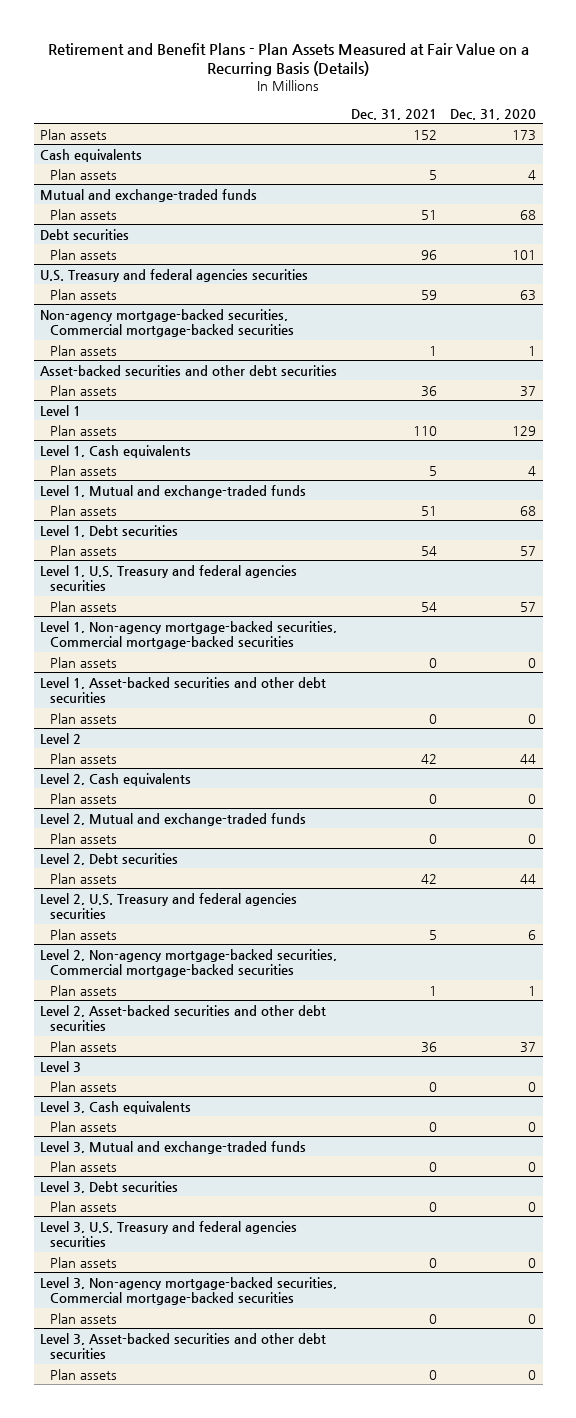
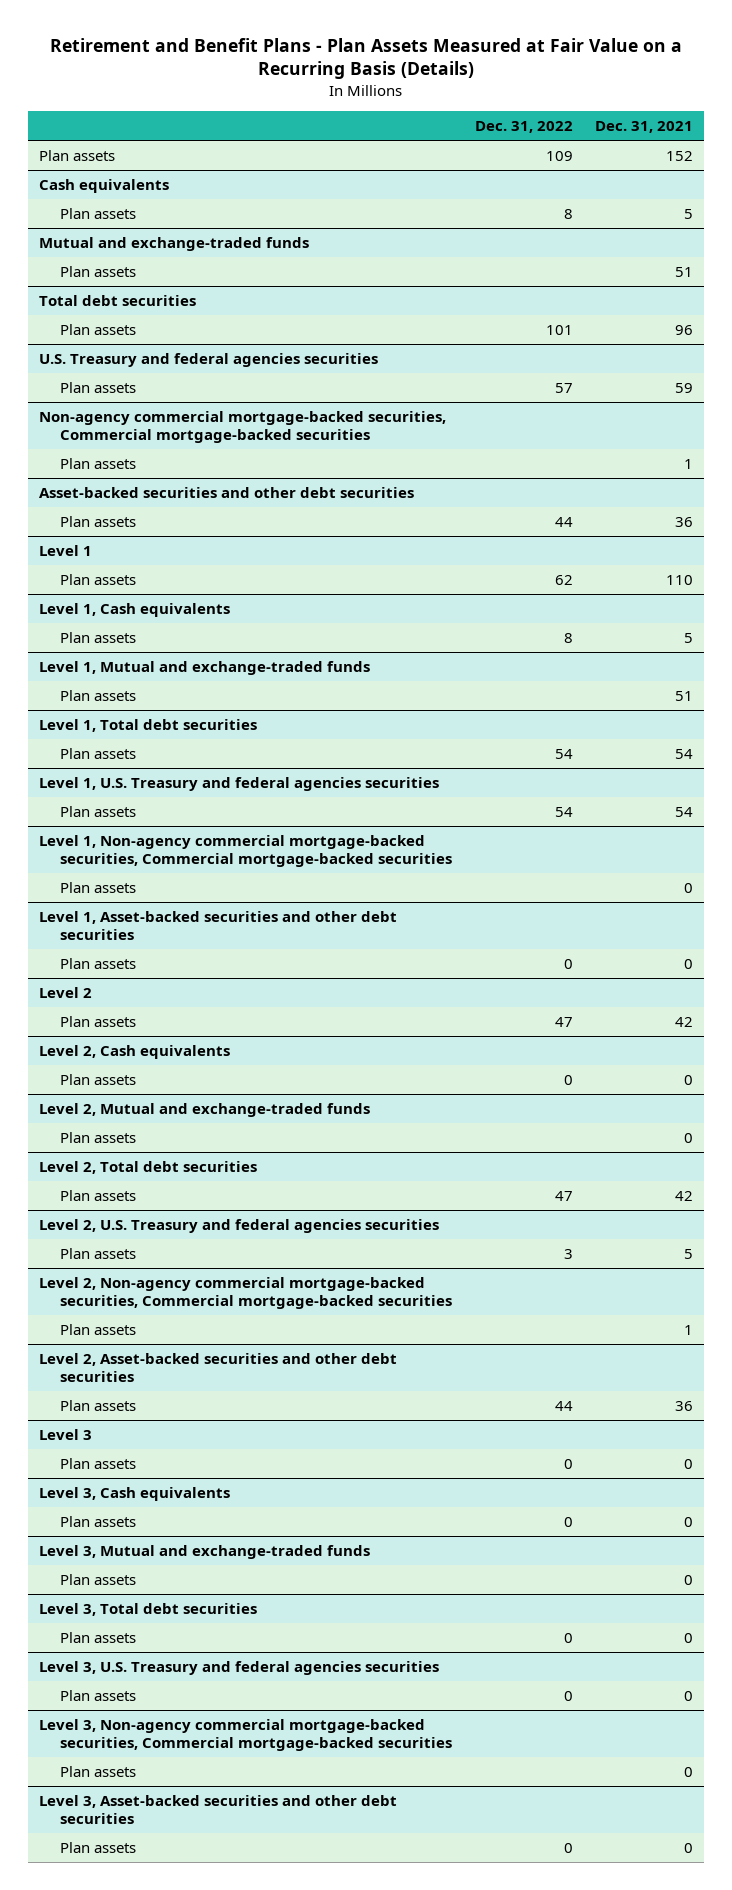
- | Dec. 31, 2021 | Dec. 31, 2020
+ | Dec. 31, 2022 | Dec. 31, 2021
- Debt securities
+ Total debt securities
- Non-agency mortgage-backed securities, Commercial mortgage-backed securities
+ Non-agency commercial mortgage-backed securities, Commercial mortgage-backed securities
- Level 1, Debt securities
+ Level 1, Total debt securities
- Level 1, Non-agency mortgage-backed securities, Commercial mortgage-backed securities
+ Level 1, Non-agency commercial mortgage-backed securities, Commercial mortgage-backed securities
- Level 2, Debt securities
+ Level 2, Total debt securities
- Level 2, Non-agency mortgage-backed securities, Commercial mortgage-backed securities
+ Level 2, Non-agency commercial mortgage-backed securities, Commercial mortgage-backed securities
- Level 3, Debt securities
+ Level 3, Total debt securities
- Level 3, Non-agency mortgage-backed securities, Commercial mortgage-backed securities
+ Level 3, Non-agency commercial mortgage-backed securities, Commercial mortgage-backed securities

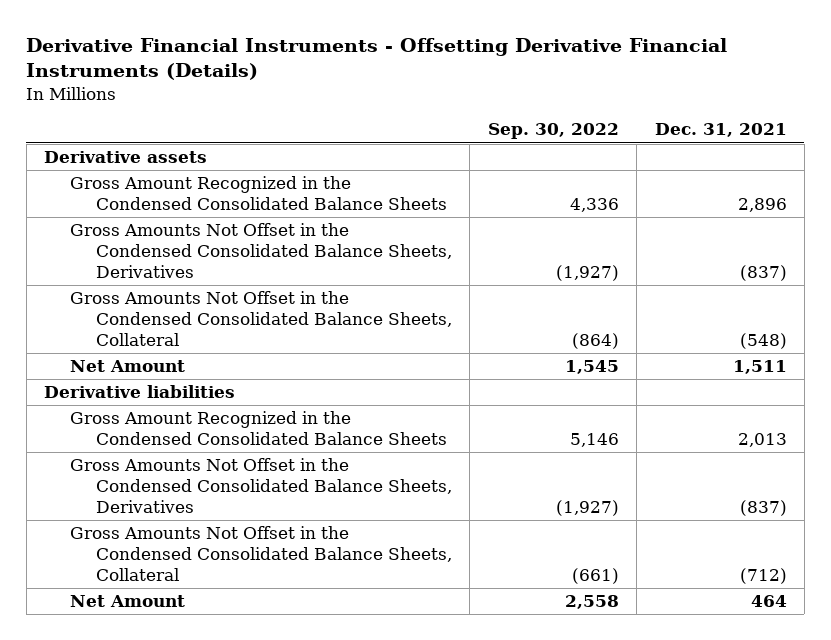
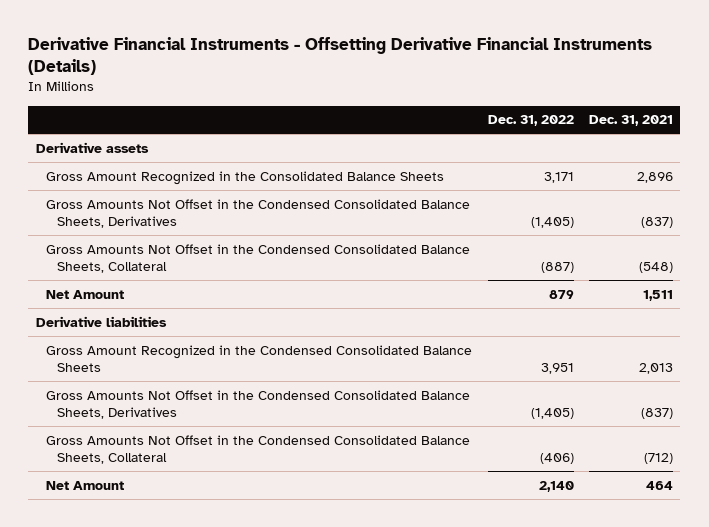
- | Sep. 30, 2022 | Dec. 31, 2021
+ | Dec. 31, 2022 | Dec. 31, 2021
- Gross Amount Recognized in the Condensed Consolidated Balance Sheets | 4,336 | 2,896
+ Gross Amount Recognized in the Consolidated Balance Sheets | 3,171 | 2,896

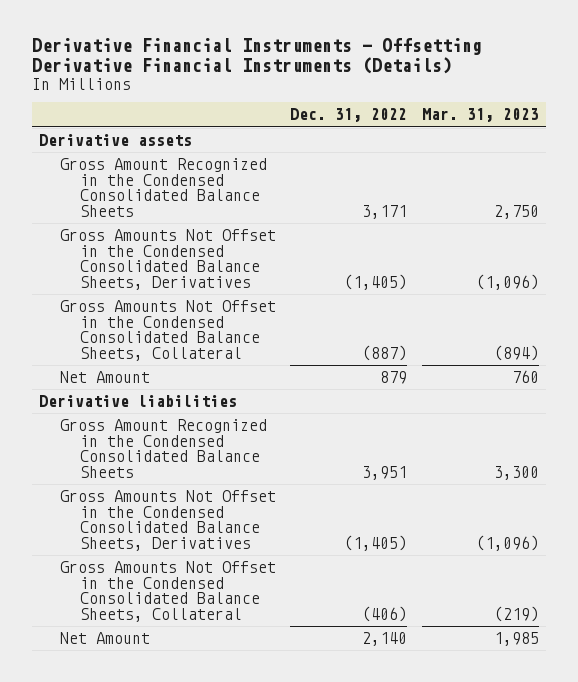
- | Dec. 31, 2022 | Dec. 31, 2021
+ | Dec. 31, 2022 | Mar. 31, 2023
- Gross Amount Recognized in the Consolidated Balance Sheets | 3,171 | 2,896
+ Gross Amount Recognized in the Condensed Consolidated Balance Sheets | 3,171 | 2,750

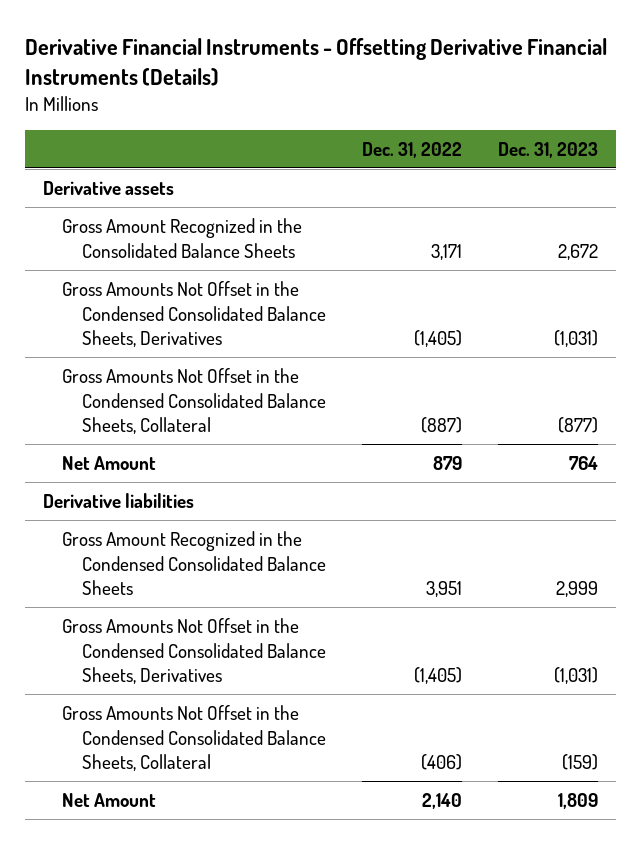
- | Dec. 31, 2022 | Mar. 31, 2023
+ | Dec. 31, 2022 | Dec. 31, 2023
- Gross Amount Recognized in the Condensed Consolidated Balance Sheets | 3,171 | 2,750
+ Gross Amount Recognized in the Consolidated Balance Sheets | 3,171 | 2,672

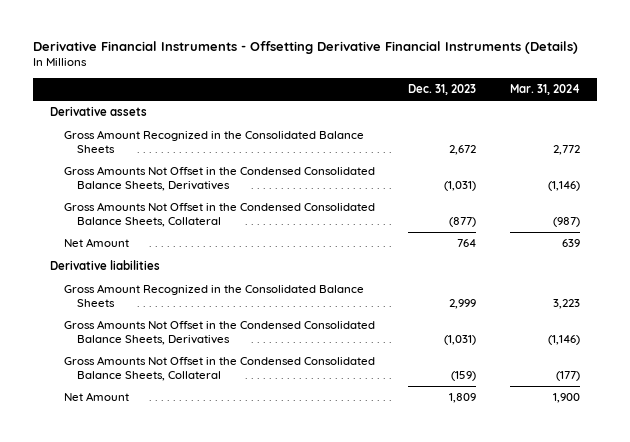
- | Dec. 31, 2022 | Dec. 31, 2023
+ | Dec. 31, 2023 | Mar. 31, 2024
- Gross Amount Recognized in the Condensed Consolidated Balance Sheets | 3,951 | 2,999
+ Gross Amount Recognized in the Consolidated Balance Sheets | 2,999 | 3,223

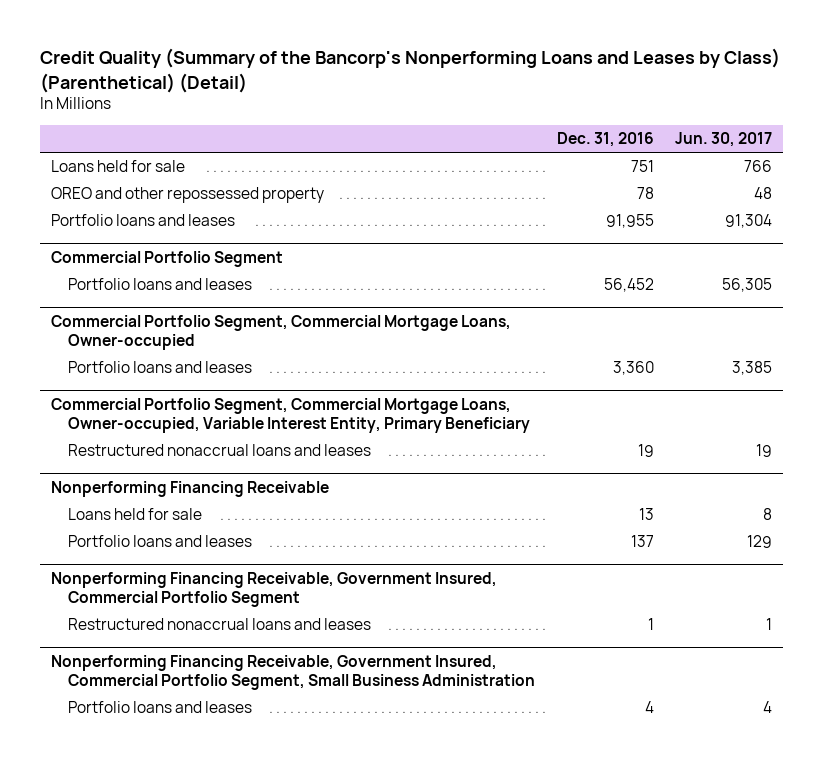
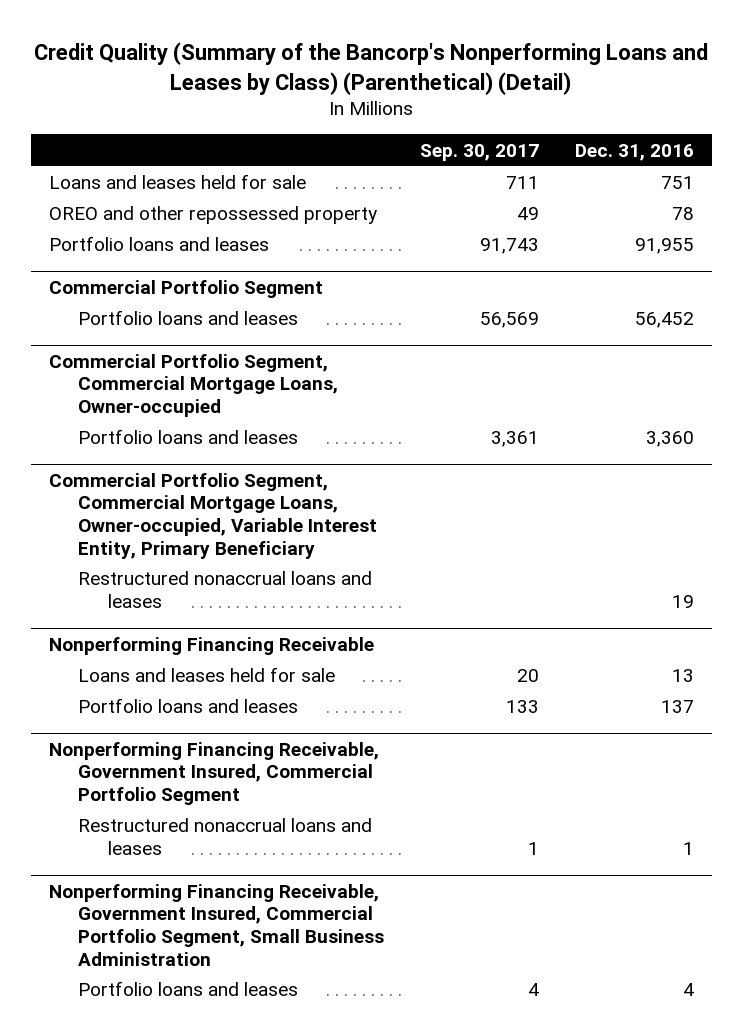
- | Dec. 31, 2016 | Jun. 30, 2017
+ | Sep. 30, 2017 | Dec. 31, 2016
- Loans held for sale | 751 | 766
+ Loans and leases held for sale | 711 | 751
@ Nonperforming Financing Receivable
- Loans held for sale | 13 | 8
+ Loans and leases held for sale | 20 | 13

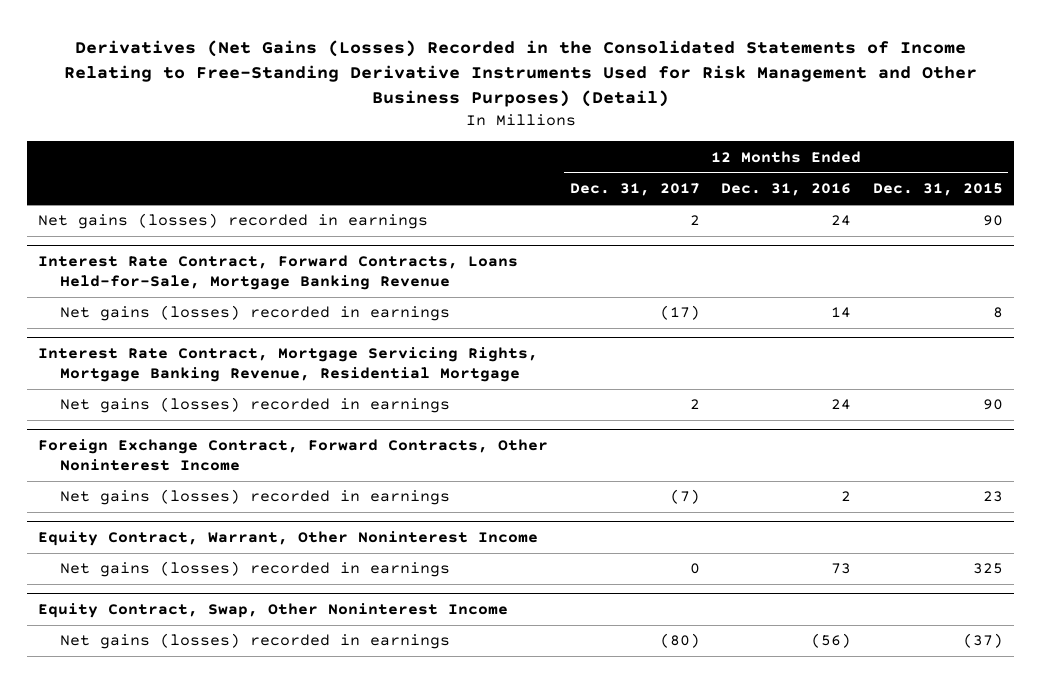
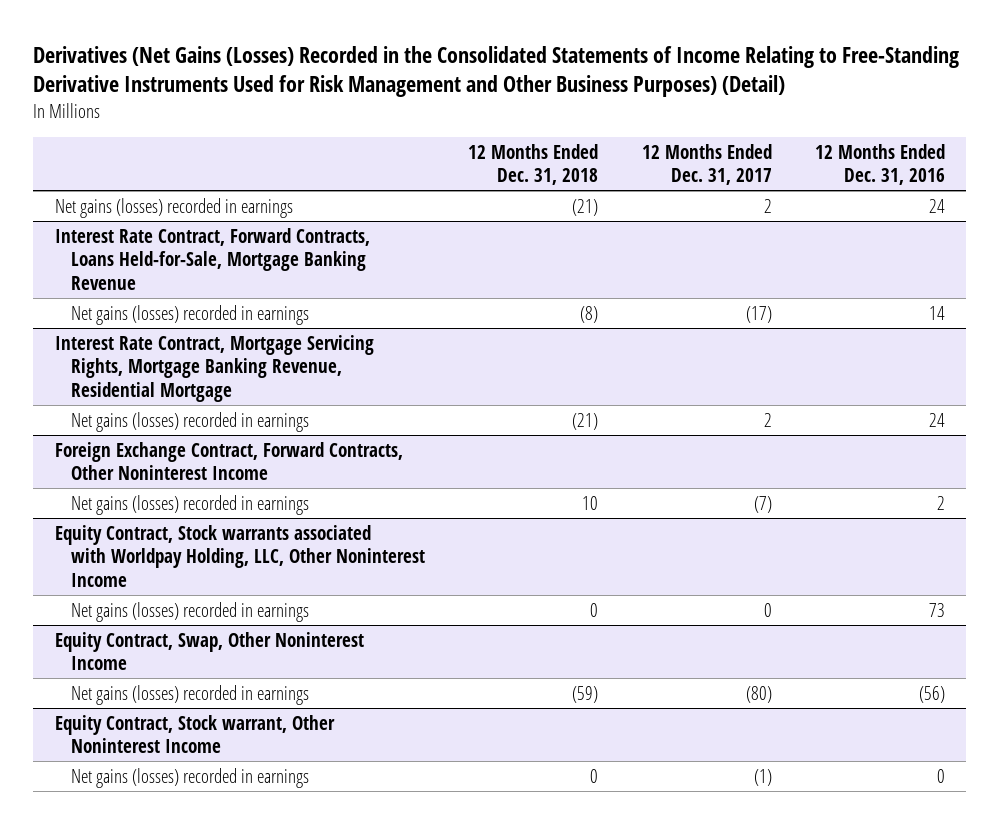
- | 12 Months Ended Dec. 31, 2017 | 12 Months Ended Dec. 31, 2016 | 12 Months Ended Dec. 31, 2015
+ | 12 Months Ended Dec. 31, 2018 | 12 Months Ended Dec. 31, 2017 | 12 Months Ended Dec. 31, 2016
- Equity Contract, Warrant, Other Noninterest Income
+ Equity Contract, Stock warrants associated with Worldpay Holding, LLC, Other Noninterest Income
+ Equity Contract, Stock warrant, Other Noninterest Income
+ Net gains (losses) recorded in earnings | 0 | (1) | 0

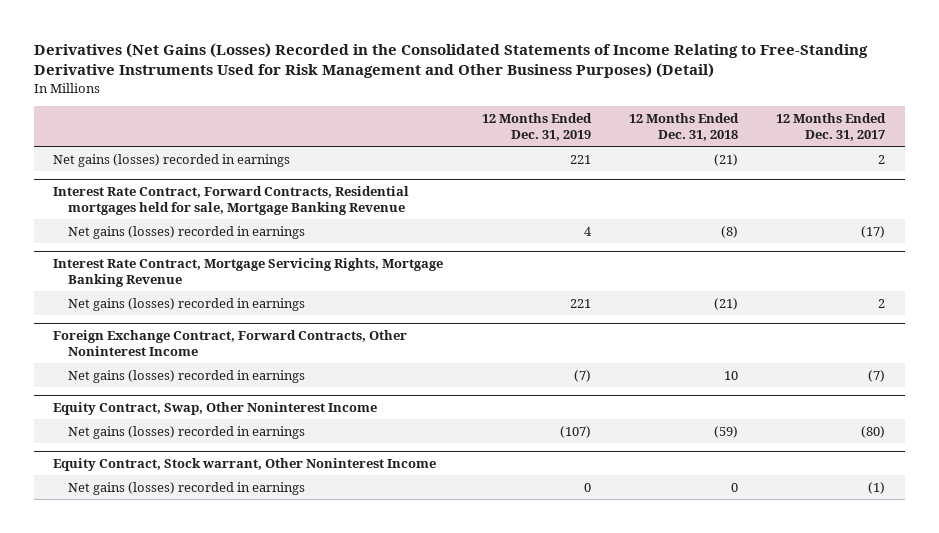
- | 12 Months Ended Dec. 31, 2018 | 12 Months Ended Dec. 31, 2017 | 12 Months Ended Dec. 31, 2016
+ | 12 Months Ended Dec. 31, 2019 | 12 Months Ended Dec. 31, 2018 | 12 Months Ended Dec. 31, 2017
- Interest Rate Contract, Forward Contracts, Loans Held-for-Sale, Mortgage Banking Revenue
+ Interest Rate Contract, Forward Contracts, Residential mortgages held for sale, Mortgage Banking Revenue
- Interest Rate Contract, Mortgage Servicing Rights, Mortgage Banking Revenue, Residential Mortgage
+ Interest Rate Contract, Mortgage Servicing Rights, Mortgage Banking Revenue
- Equity Contract, Stock warrants associated with Worldpay Holding, LLC, Other Noninterest Income
- Net gains (losses) recorded in earnings | 0 | 0 | 73

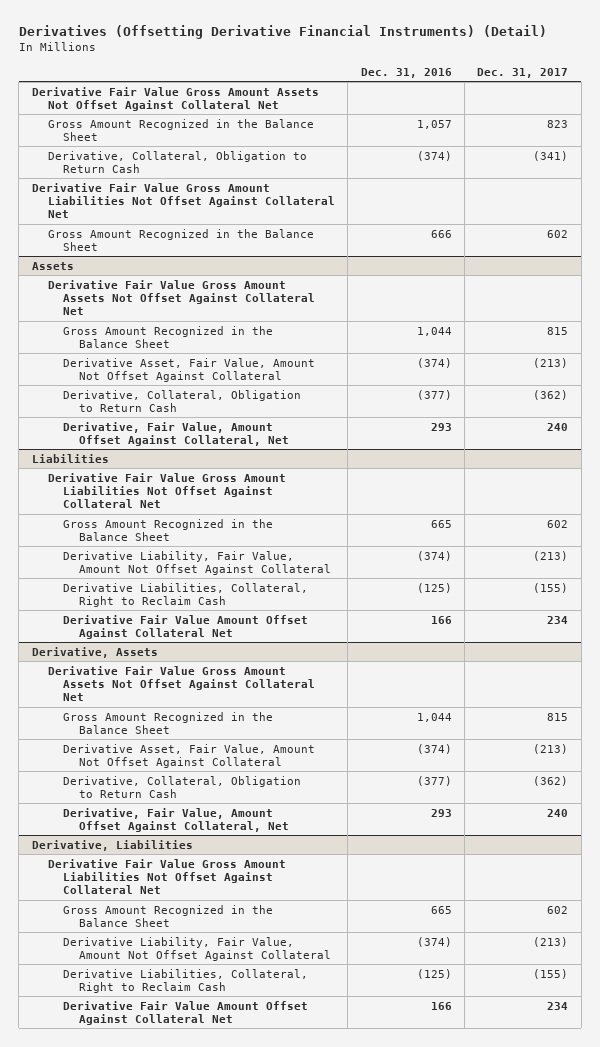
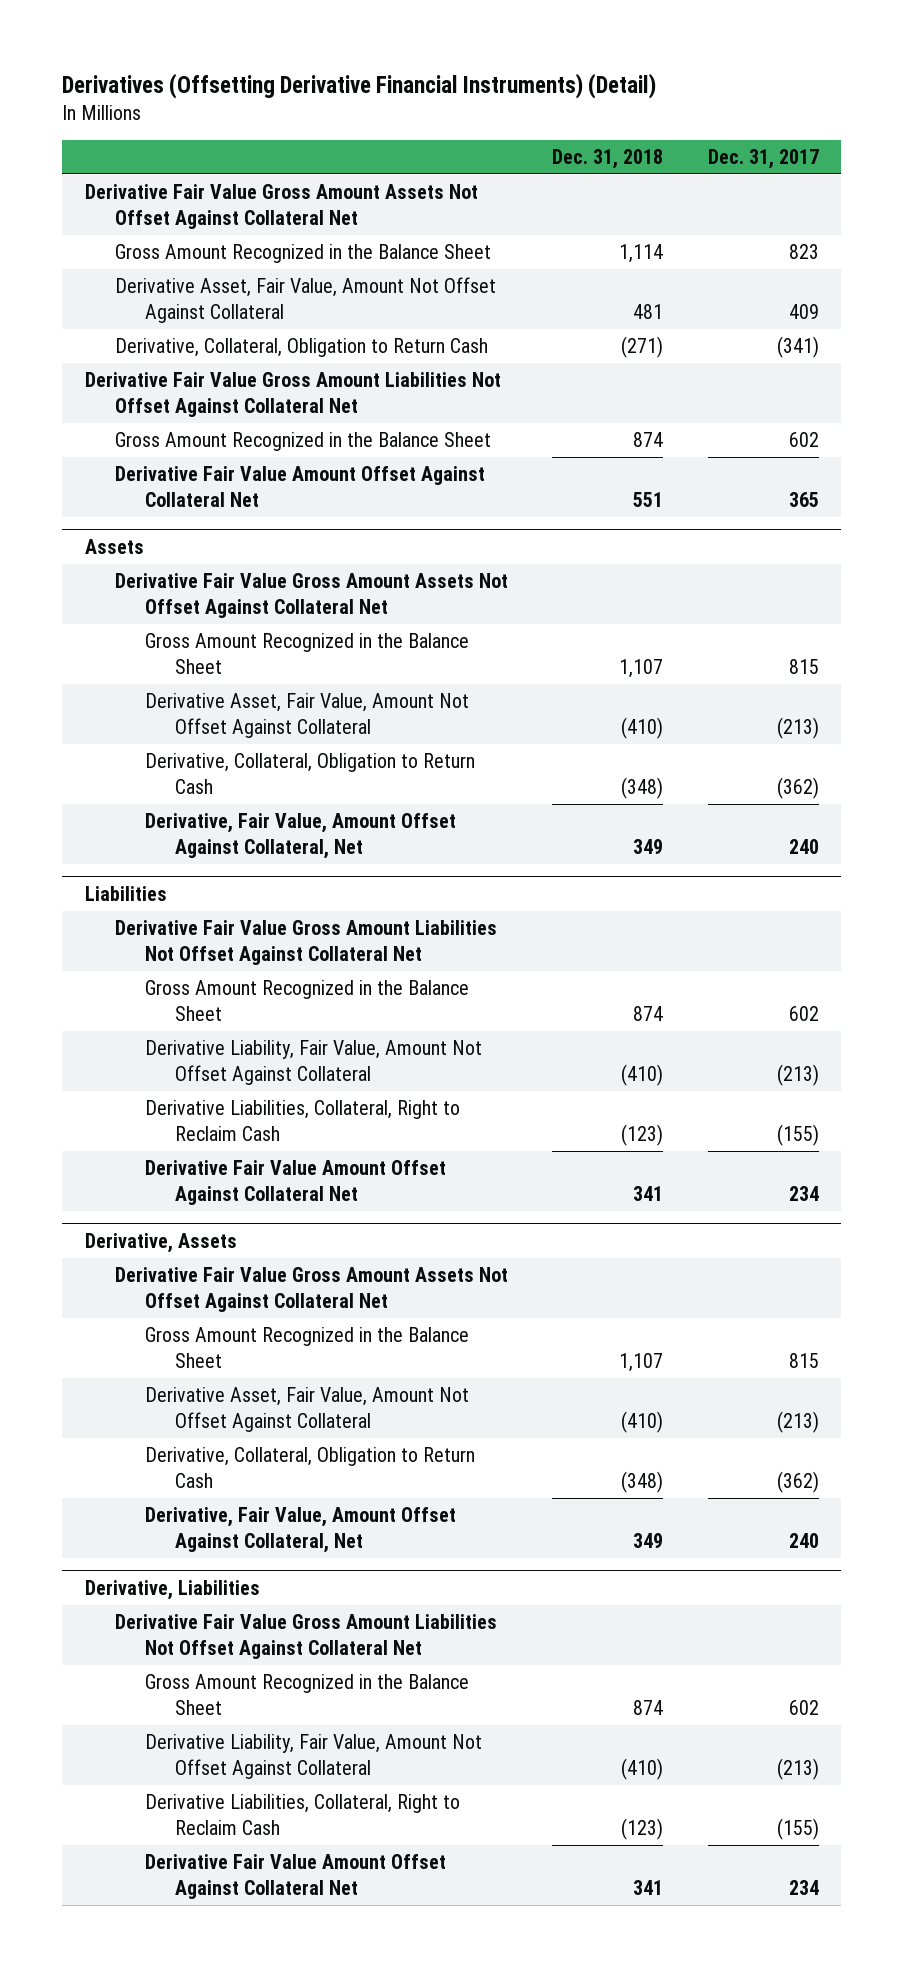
- | Dec. 31, 2016 | Dec. 31, 2017
+ | Dec. 31, 2018 | Dec. 31, 2017
+ Derivative Asset, Fair Value, Amount Not Offset Against Collateral | 481 | 409
+ Derivative Fair Value Amount Offset Against Collateral Net | 551 | 365

